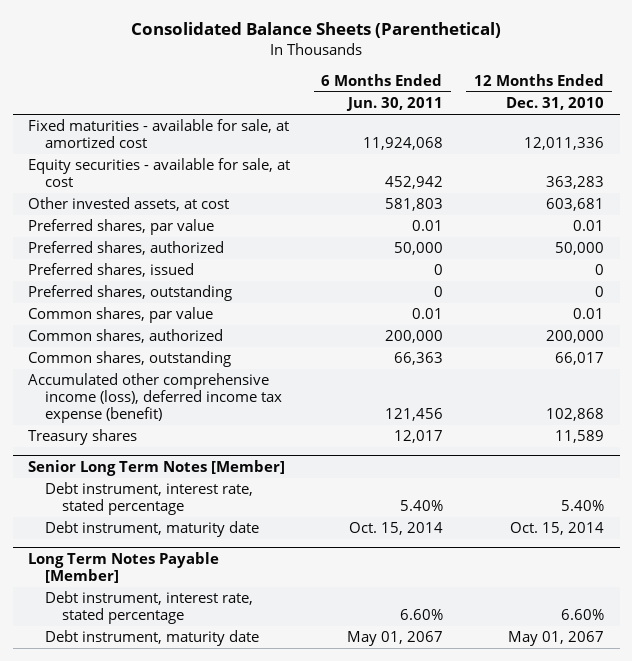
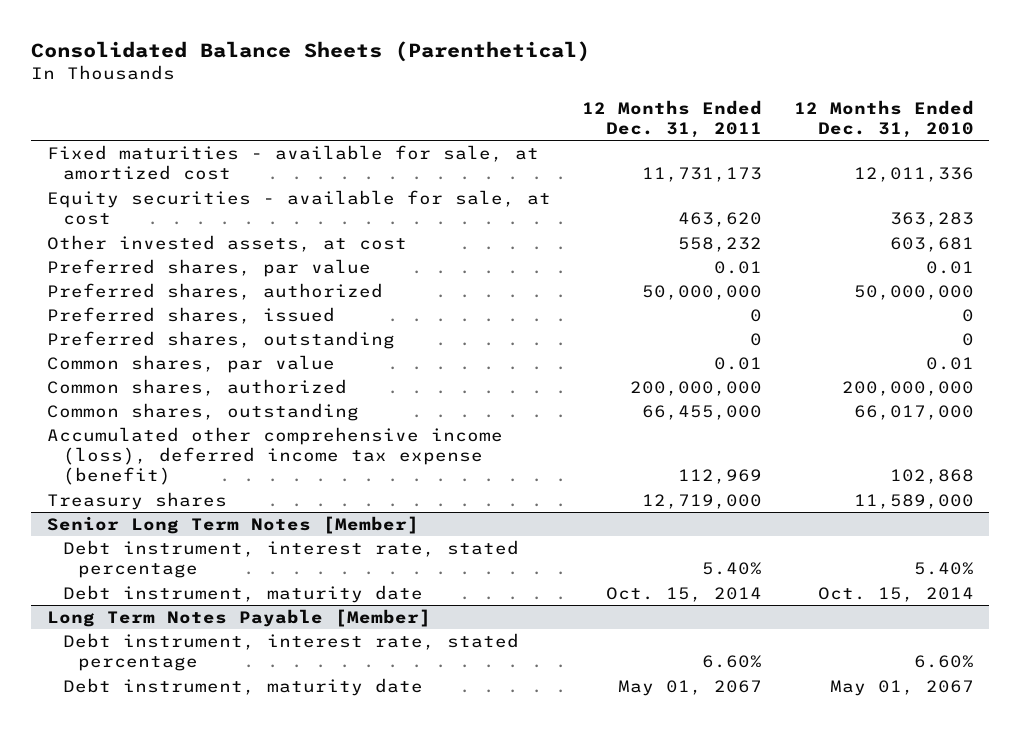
- | 6 Months Ended Jun. 30, 2011 | 12 Months Ended Dec. 31, 2010
+ | 12 Months Ended Dec. 31, 2011 | 12 Months Ended Dec. 31, 2010
- Preferred shares, authorized | 50,000 | 50,000
+ Preferred shares, authorized | 50,000,000 | 50,000,000
- Common shares, authorized | 200,000 | 200,000
- Common shares, outstanding | 66,363 | 66,017
+ Common shares, authorized | 200,000,000 | 200,000,000
+ Common shares, outstanding | 66,455,000 | 66,017,000
- Treasury shares | 12,017 | 11,589
+ Treasury shares | 12,719,000 | 11,589,000

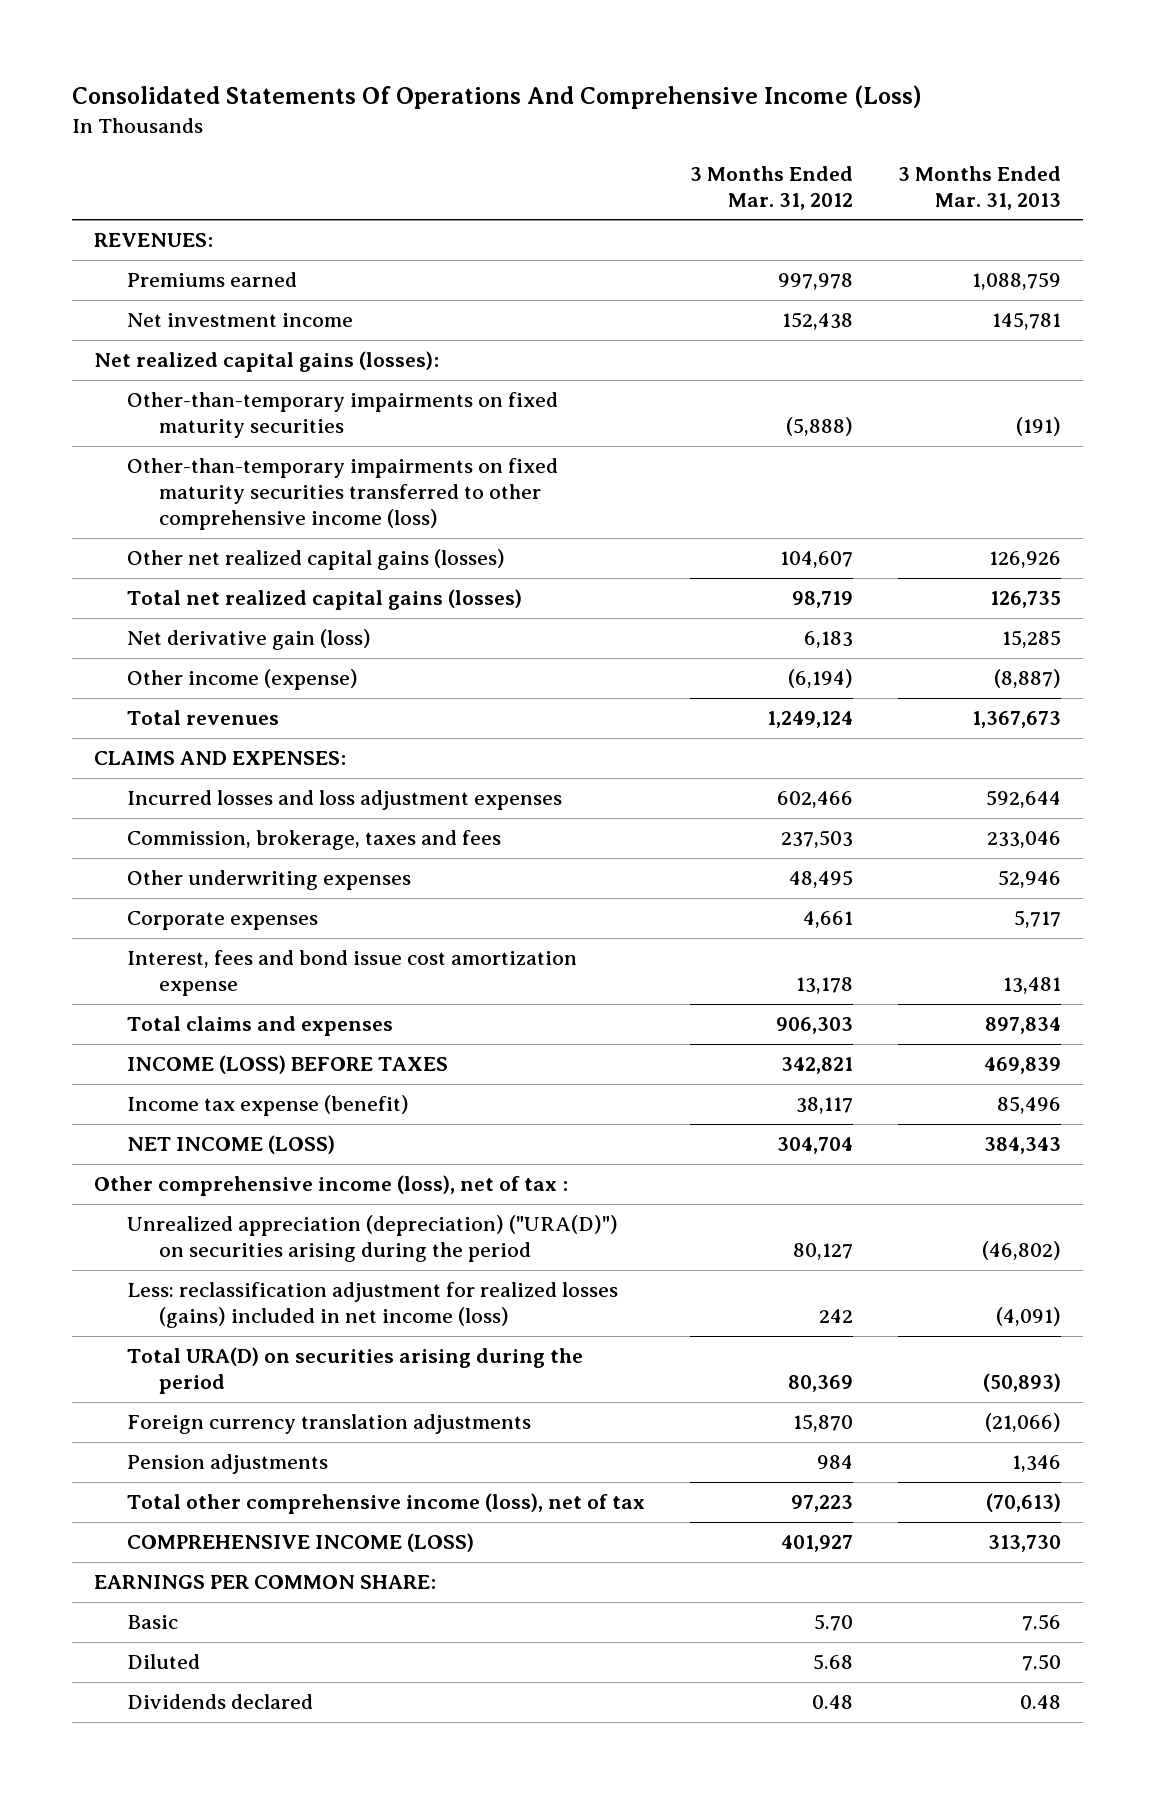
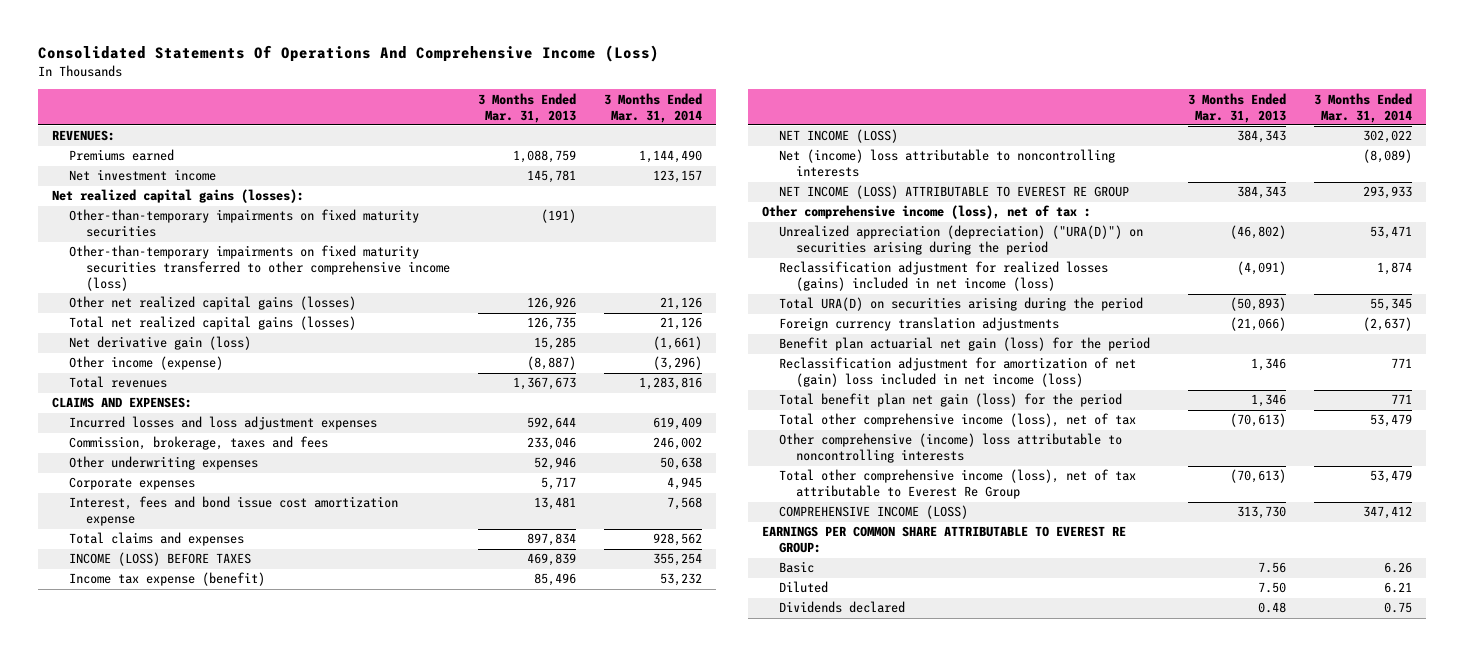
- | 3 Months Ended Mar. 31, 2012 | 3 Months Ended Mar. 31, 2013
+ | 3 Months Ended Mar. 31, 2013 | 3 Months Ended Mar. 31, 2014
+ Net (income) loss attributable to noncontrolling interests | | (8,089)
+ NET INCOME (LOSS) ATTRIBUTABLE TO EVEREST RE GROUP | 384,343 | 293,933
- Less: reclassification adjustment for realized losses (gains) included in net income (loss) | 242 | (4,091)
+ Reclassification adjustment for realized losses (gains) included in net income (loss) | (4,091) | 1,874
- Pension adjustments | 984 | 1,346
+ Benefit plan actuarial net gain (loss) for the period
+ Reclassification adjustment for amortization of net (gain) loss included in net income (loss) | 1,346 | 771
+ Total benefit plan net gain (loss) for the period | 1,346 | 771
+ Other comprehensive (income) loss attributable to noncontrolling interests
+ Total other comprehensive income (loss), net of tax attributable to Everest Re Group | (70,613) | 53,479
- EARNINGS PER COMMON SHARE:
+ EARNINGS PER COMMON SHARE ATTRIBUTABLE TO EVEREST RE GROUP:

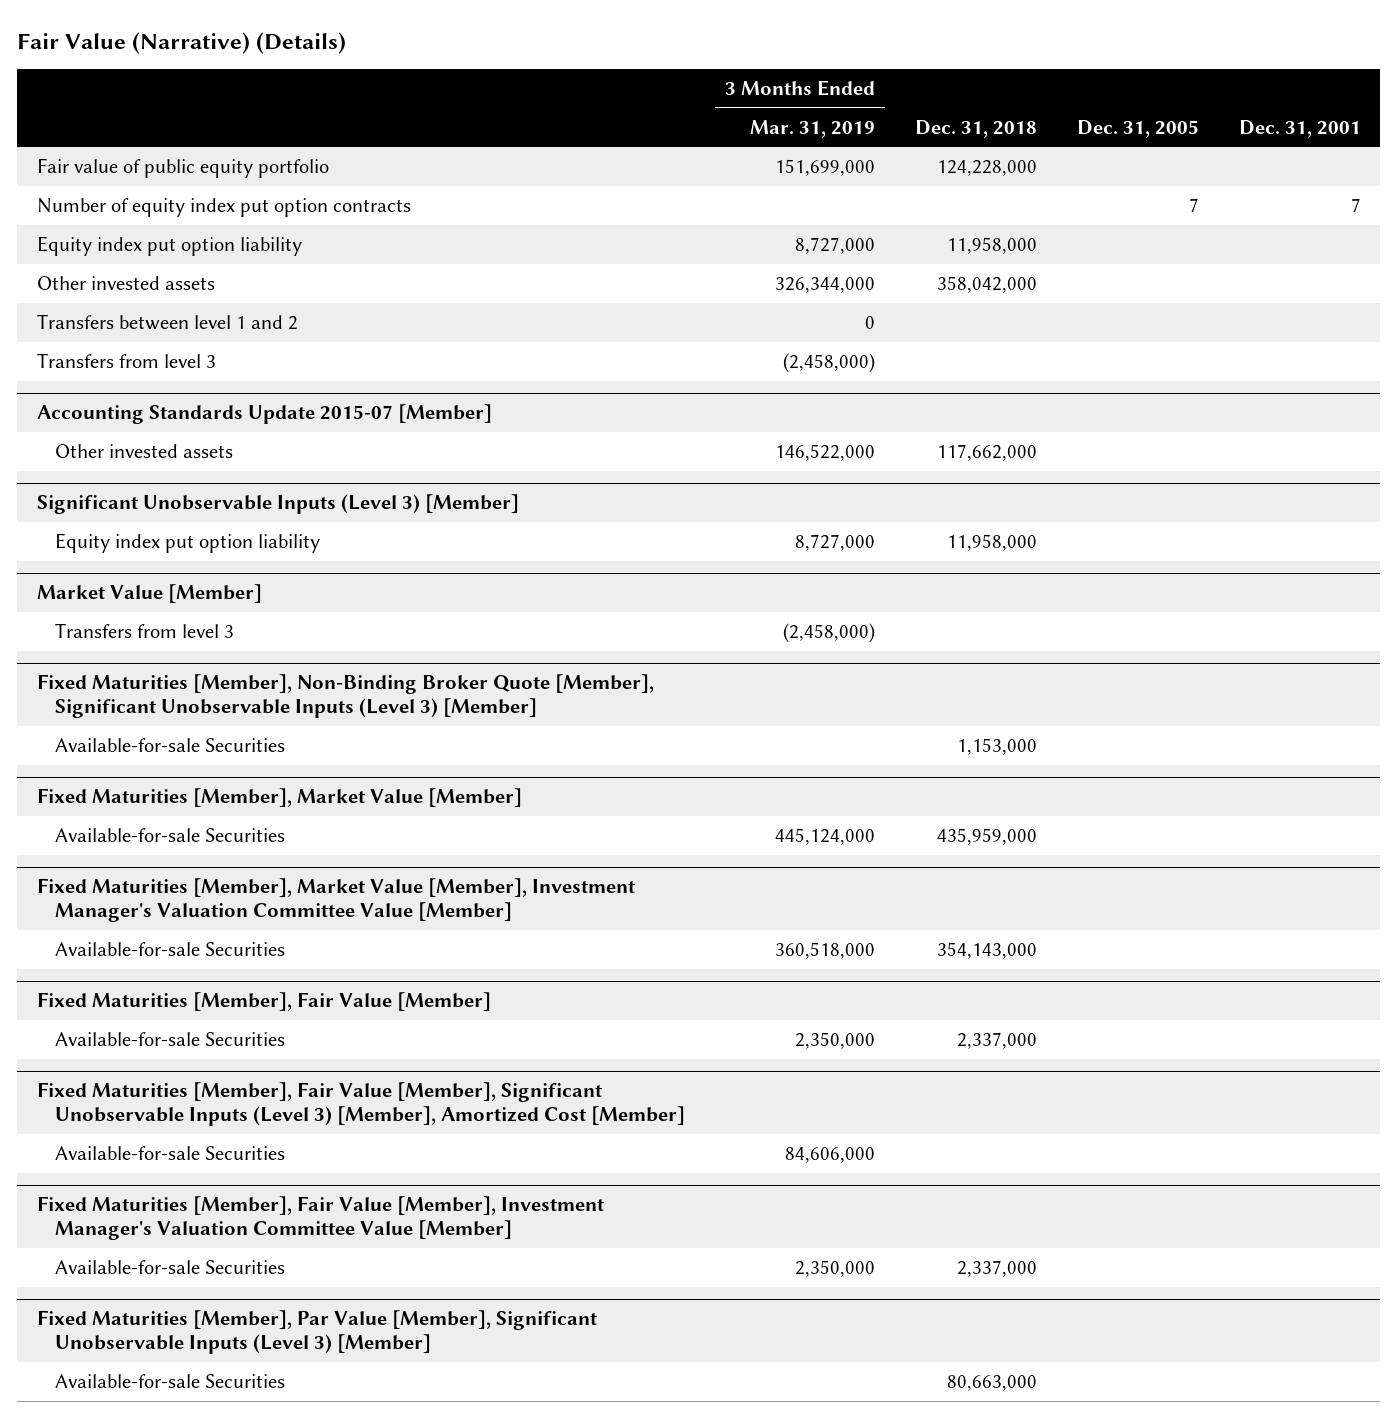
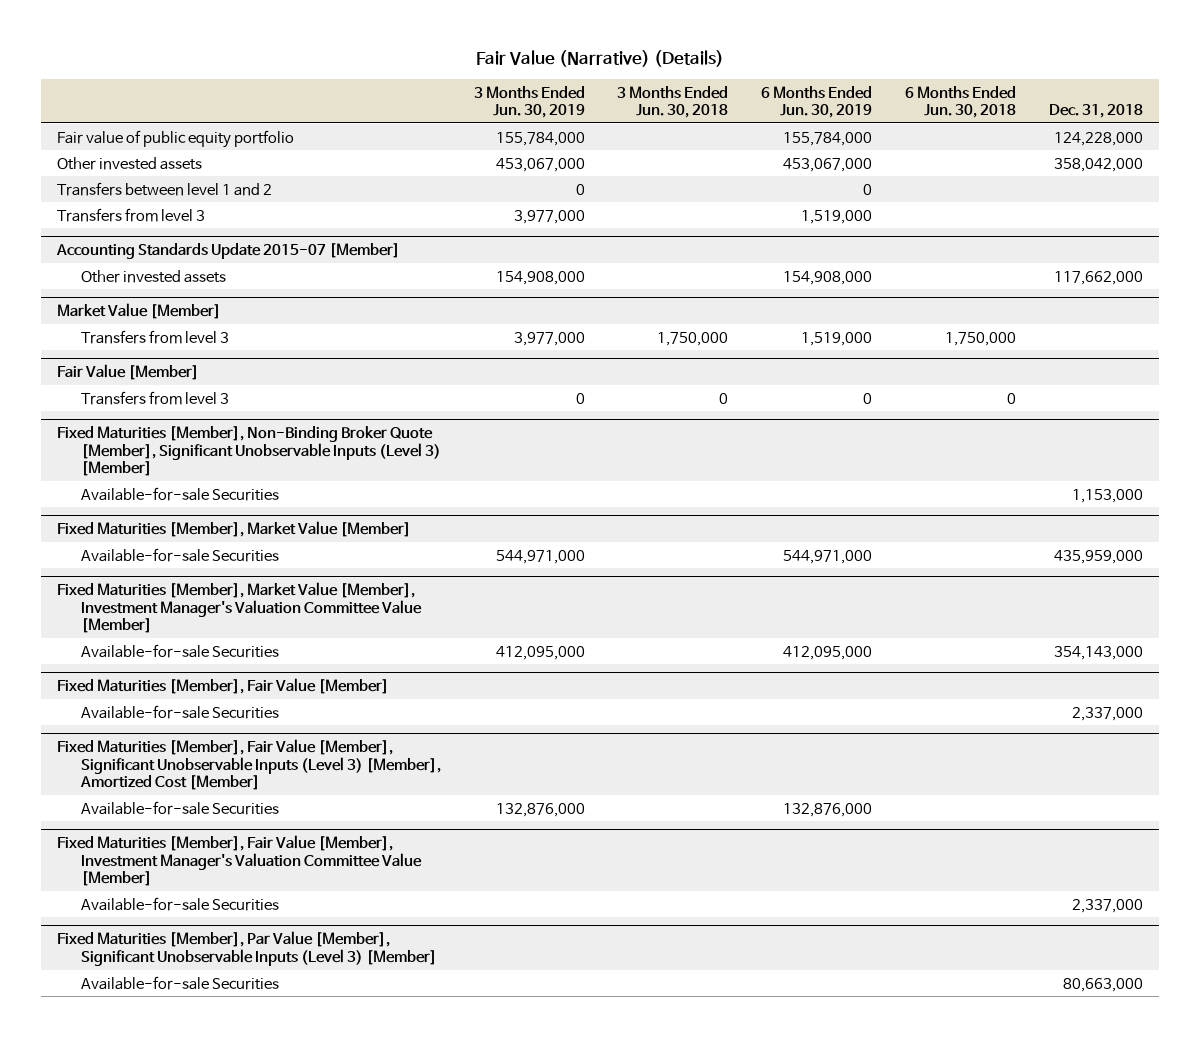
- | 3 Months Ended Mar. 31, 2019 | Dec. 31, 2018 | Dec. 31, 2005 | Dec. 31, 2001
+ | 3 Months Ended Jun. 30, 2019 | 3 Months Ended Jun. 30, 2018 | 6 Months Ended Jun. 30, 2019 | 6 Months Ended Jun. 30, 2018 | Dec. 31, 2018
- Number of equity index put option contracts | | | 7 | 7
- Equity index put option liability | 8,727,000 | 11,958,000 | |
- Significant Unobservable Inputs (Level 3) [Member]
- Equity index put option liability | 8,727,000 | 11,958,000 | |
+ Fair Value [Member]
+ Transfers from level 3 | 0 | 0 | 0 | 0 |

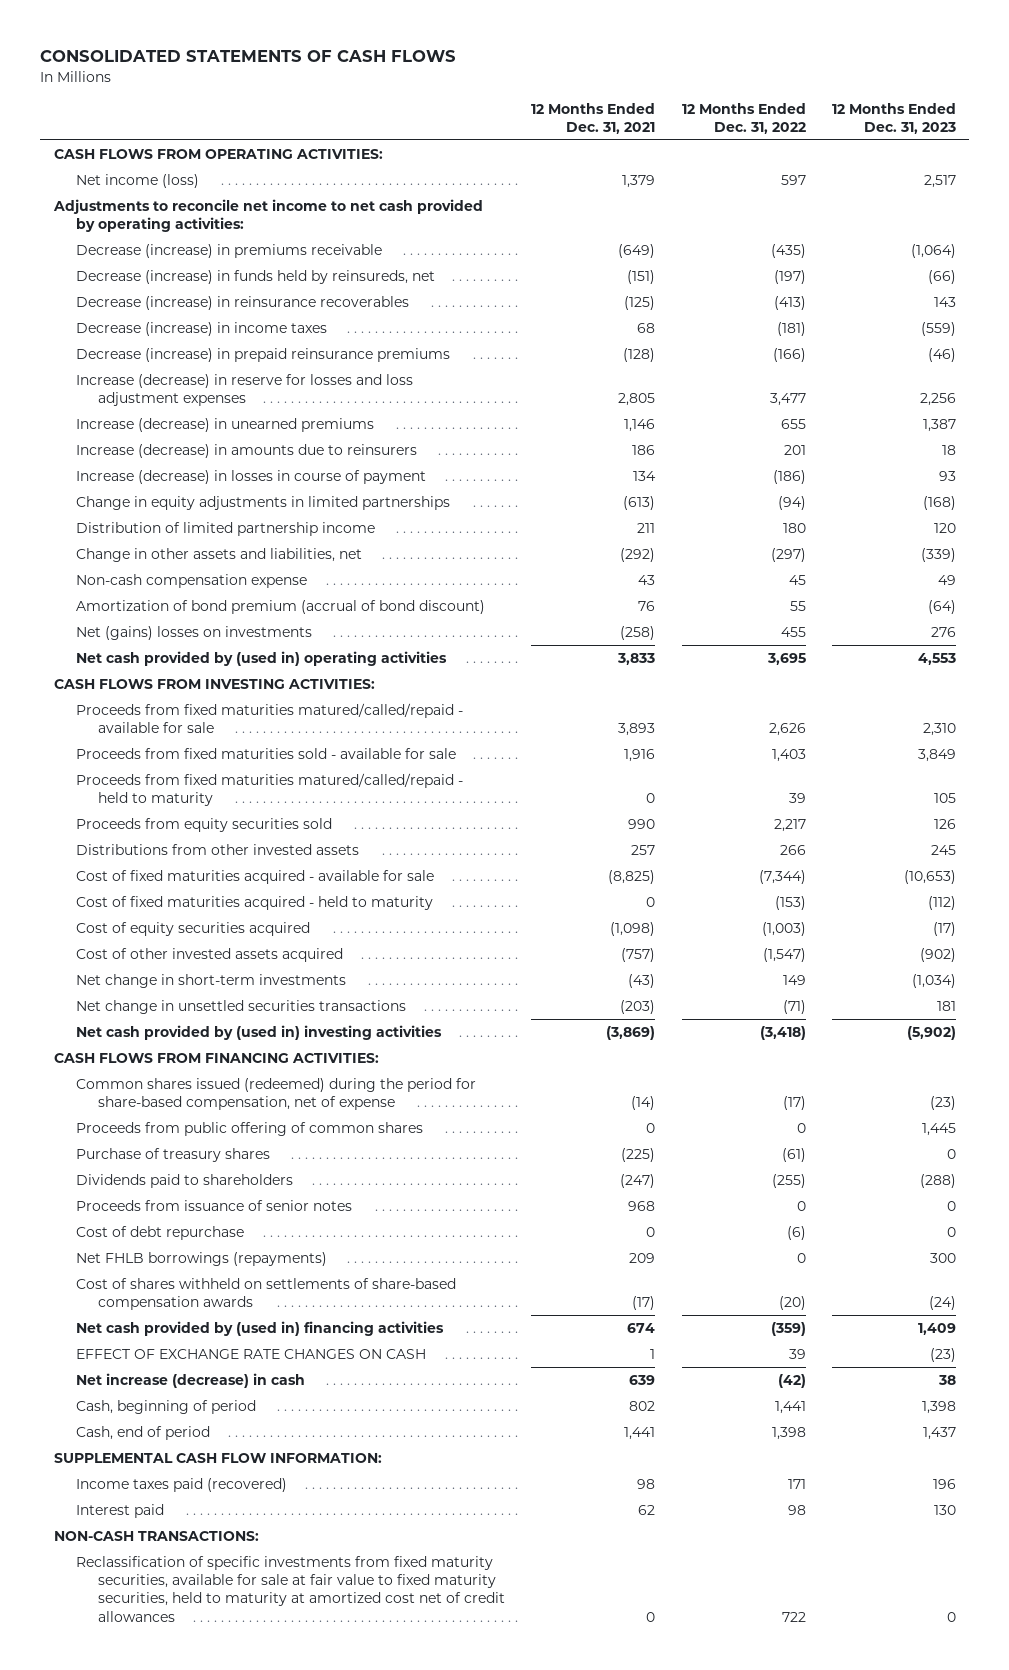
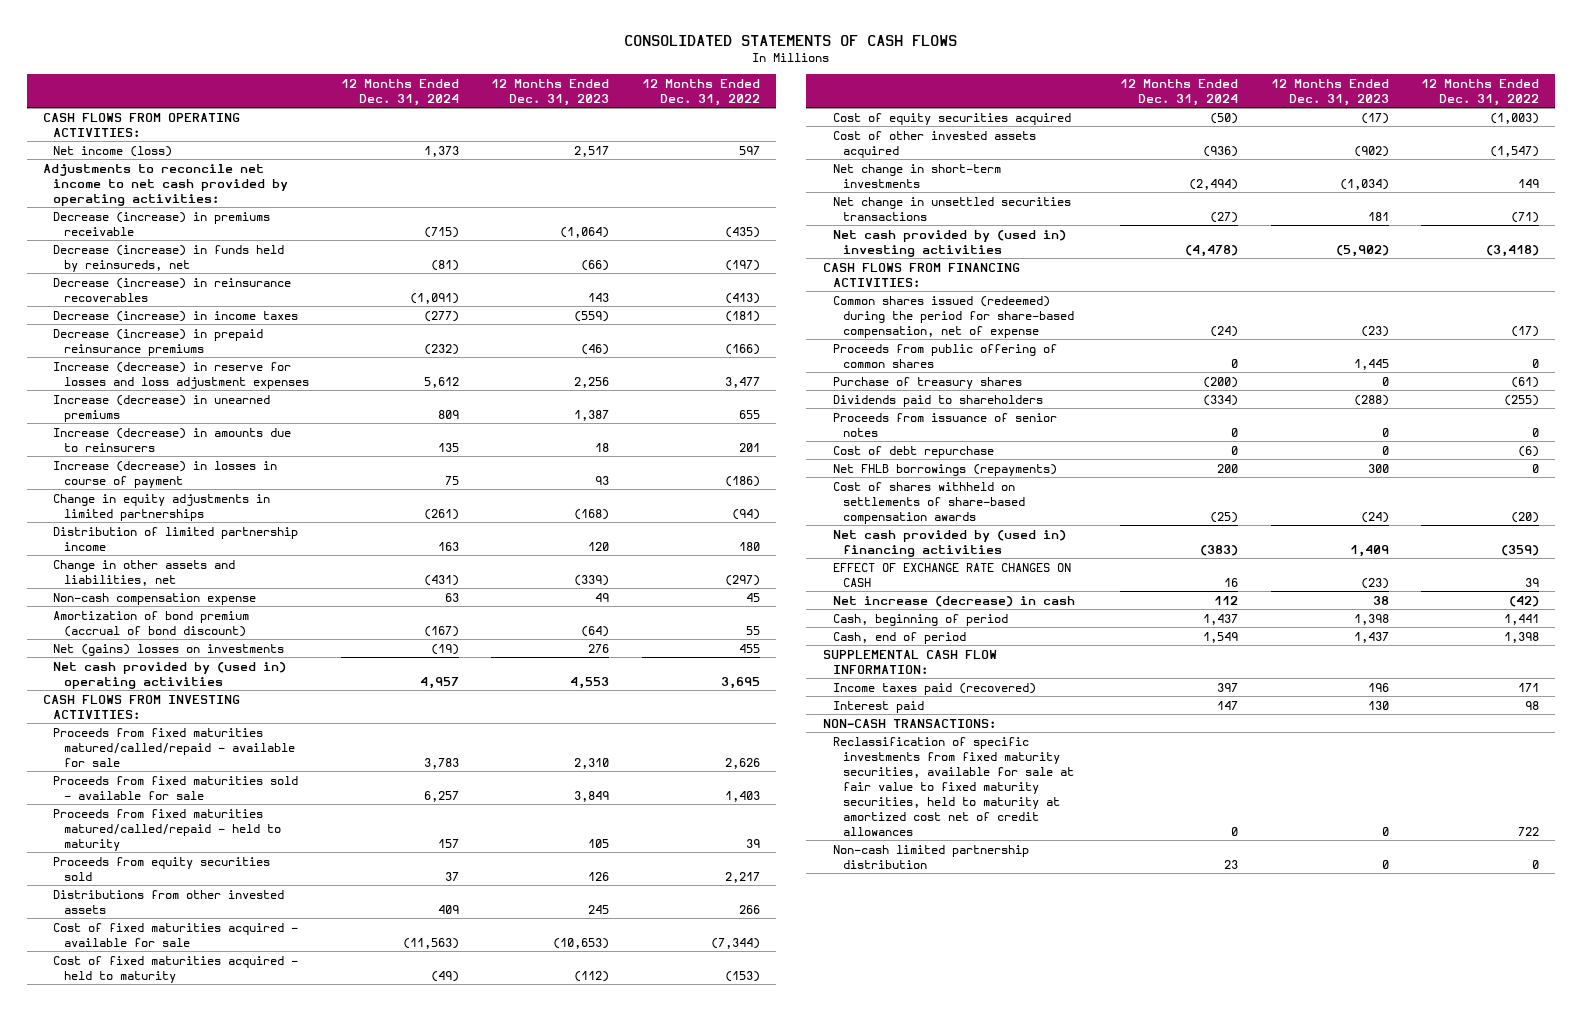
- | 12 Months Ended Dec. 31, 2021 | 12 Months Ended Dec. 31, 2022 | 12 Months Ended Dec. 31, 2023
+ | 12 Months Ended Dec. 31, 2024 | 12 Months Ended Dec. 31, 2023 | 12 Months Ended Dec. 31, 2022
+ Non-cash limited partnership distribution | 23 | 0 | 0

